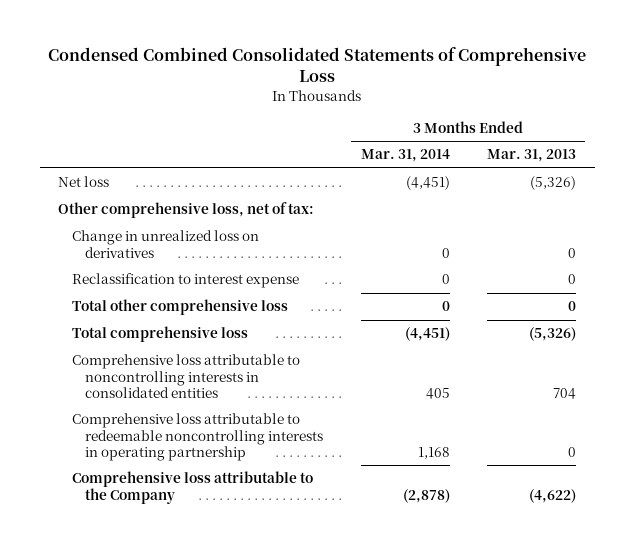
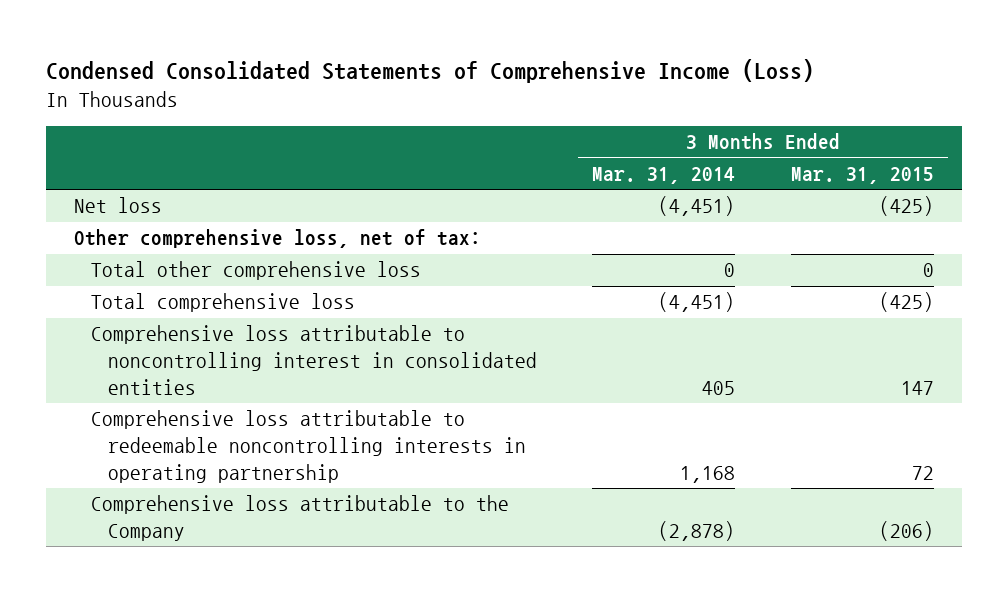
- Condensed Combined Consolidated Statements of Comprehensive Loss
+ Condensed Consolidated Statements of Comprehensive Income (Loss)
- | 3 Months Ended Mar. 31, 2014 | 3 Months Ended Mar. 31, 2013
+ | 3 Months Ended Mar. 31, 2014 | 3 Months Ended Mar. 31, 2015
- Change in unrealized loss on derivatives | 0 | 0
- Reclassification to interest expense | 0 | 0
- Comprehensive loss attributable to noncontrolling interests in consolidated entities | 405 | 704
+ Comprehensive loss attributable to noncontrolling interest in consolidated entities | 405 | 147

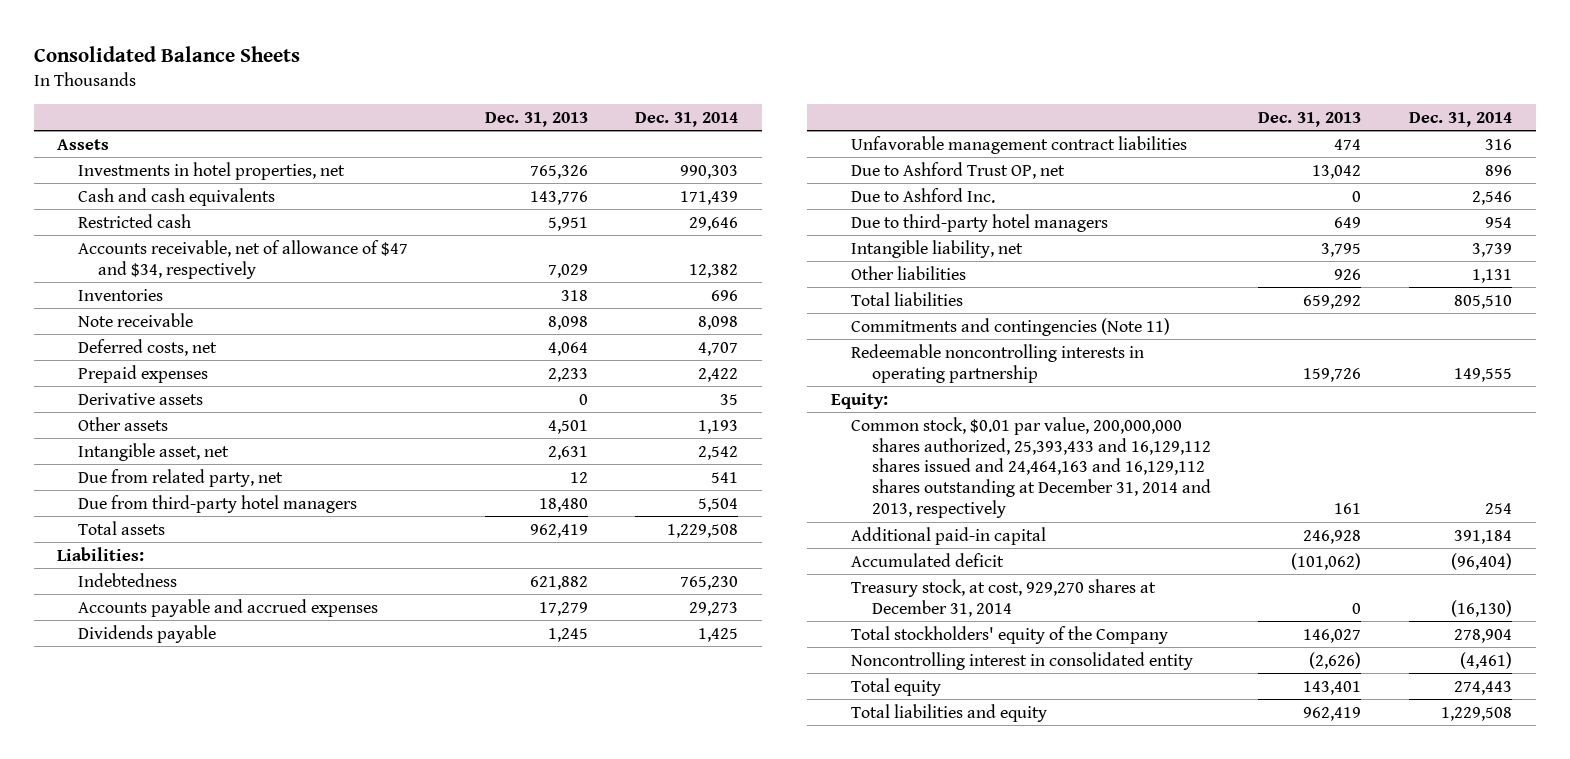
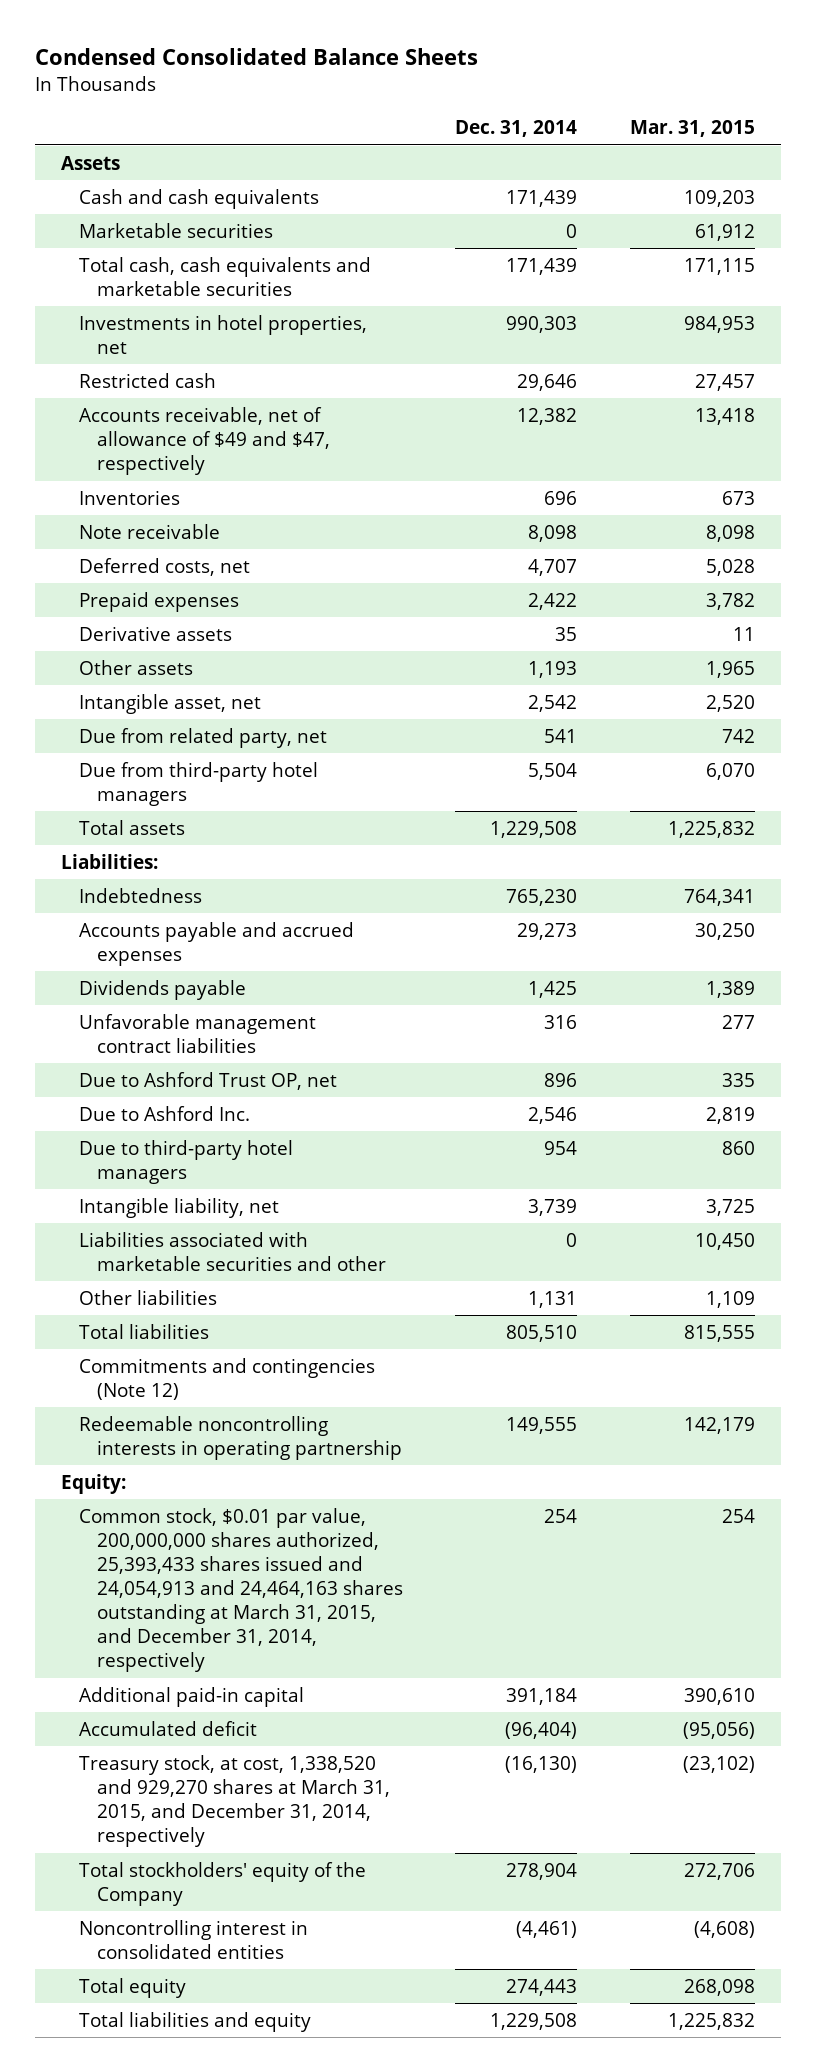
- Consolidated Balance Sheets
+ Condensed Consolidated Balance Sheets
- | Dec. 31, 2013 | Dec. 31, 2014
+ | Dec. 31, 2014 | Mar. 31, 2015
+ Marketable securities | 0 | 61,912
+ Total cash, cash equivalents and marketable securities | 171,439 | 171,115
moved down: Investments in hotel properties, net | 990,303 | 984,953
- Accounts receivable, net of allowance of $47 and $34, respectively | 7,029 | 12,382
+ Accounts receivable, net of allowance of $49 and $47, respectively | 12,382 | 13,418
+ Liabilities associated with marketable securities and other | 0 | 10,450
- Commitments and contingencies (Note 11)
+ Commitments and contingencies (Note 12)
- Common stock, $0.01 par value, 200,000,000 shares authorized, 25,393,433 and 16,129,112 shares issued and 24,464,163 and 16,129,112 shares outstanding at December 31, 2014 and 2013, respectively | 161 | 254
+ Common stock, $0.01 par value, 200,000,000 shares authorized, 25,393,433 shares issued and 24,054,913 and 24,464,163 shares outstanding at March 31, 2015, and December 31, 2014, respectively | 254 | 254
- Treasury stock, at cost, 929,270 shares at December 31, 2014 | 0 | (16,130)
+ Treasury stock, at cost, 1,338,520 and 929,270 shares at March 31, 2015, and December 31, 2014, respectively | (16,130) | (23,102)
- Noncontrolling interest in consolidated entity | (2,626) | (4,461)
+ Noncontrolling interest in consolidated entities | (4,461) | (4,608)

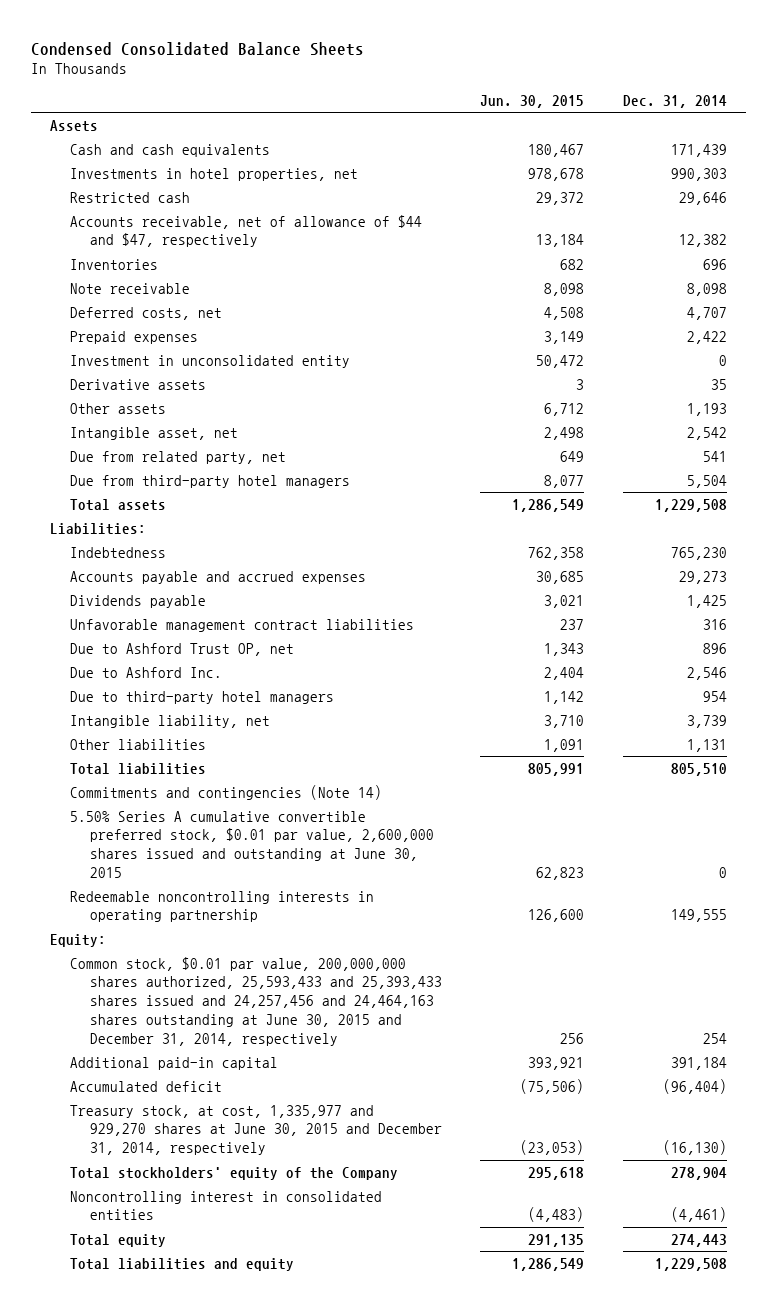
- | Dec. 31, 2014 | Mar. 31, 2015
+ | Jun. 30, 2015 | Dec. 31, 2014
- Marketable securities | 0 | 61,912
- Total cash, cash equivalents and marketable securities | 171,439 | 171,115
- Accounts receivable, net of allowance of $49 and $47, respectively | 12,382 | 13,418
+ Accounts receivable, net of allowance of $44 and $47, respectively | 13,184 | 12,382
+ Investment in unconsolidated entity | 50,472 | 0
- Liabilities associated with marketable securities and other | 0 | 10,450
- Commitments and contingencies (Note 12)
+ Commitments and contingencies (Note 14)
+ 5.50% Series A cumulative convertible preferred stock, $0.01 par value, 2,600,000 shares issued and outstanding at June 30, 2015 | 62,823 | 0
- Common stock, $0.01 par value, 200,000,000 shares authorized, 25,393,433 shares issued and 24,054,913 and 24,464,163 shares outstanding at March 31, 2015, and December 31, 2014, respectively | 254 | 254
+ Common stock, $0.01 par value, 200,000,000 shares authorized, 25,593,433 and 25,393,433 shares issued and 24,257,456 and 24,464,163 shares outstanding at June 30, 2015 and December 31, 2014, respectively | 256 | 254
- Treasury stock, at cost, 1,338,520 and 929,270 shares at March 31, 2015, and December 31, 2014, respectively | (16,130) | (23,102)
+ Treasury stock, at cost, 1,335,977 and 929,270 shares at June 30, 2015 and December 31, 2014, respectively | (23,053) | (16,130)

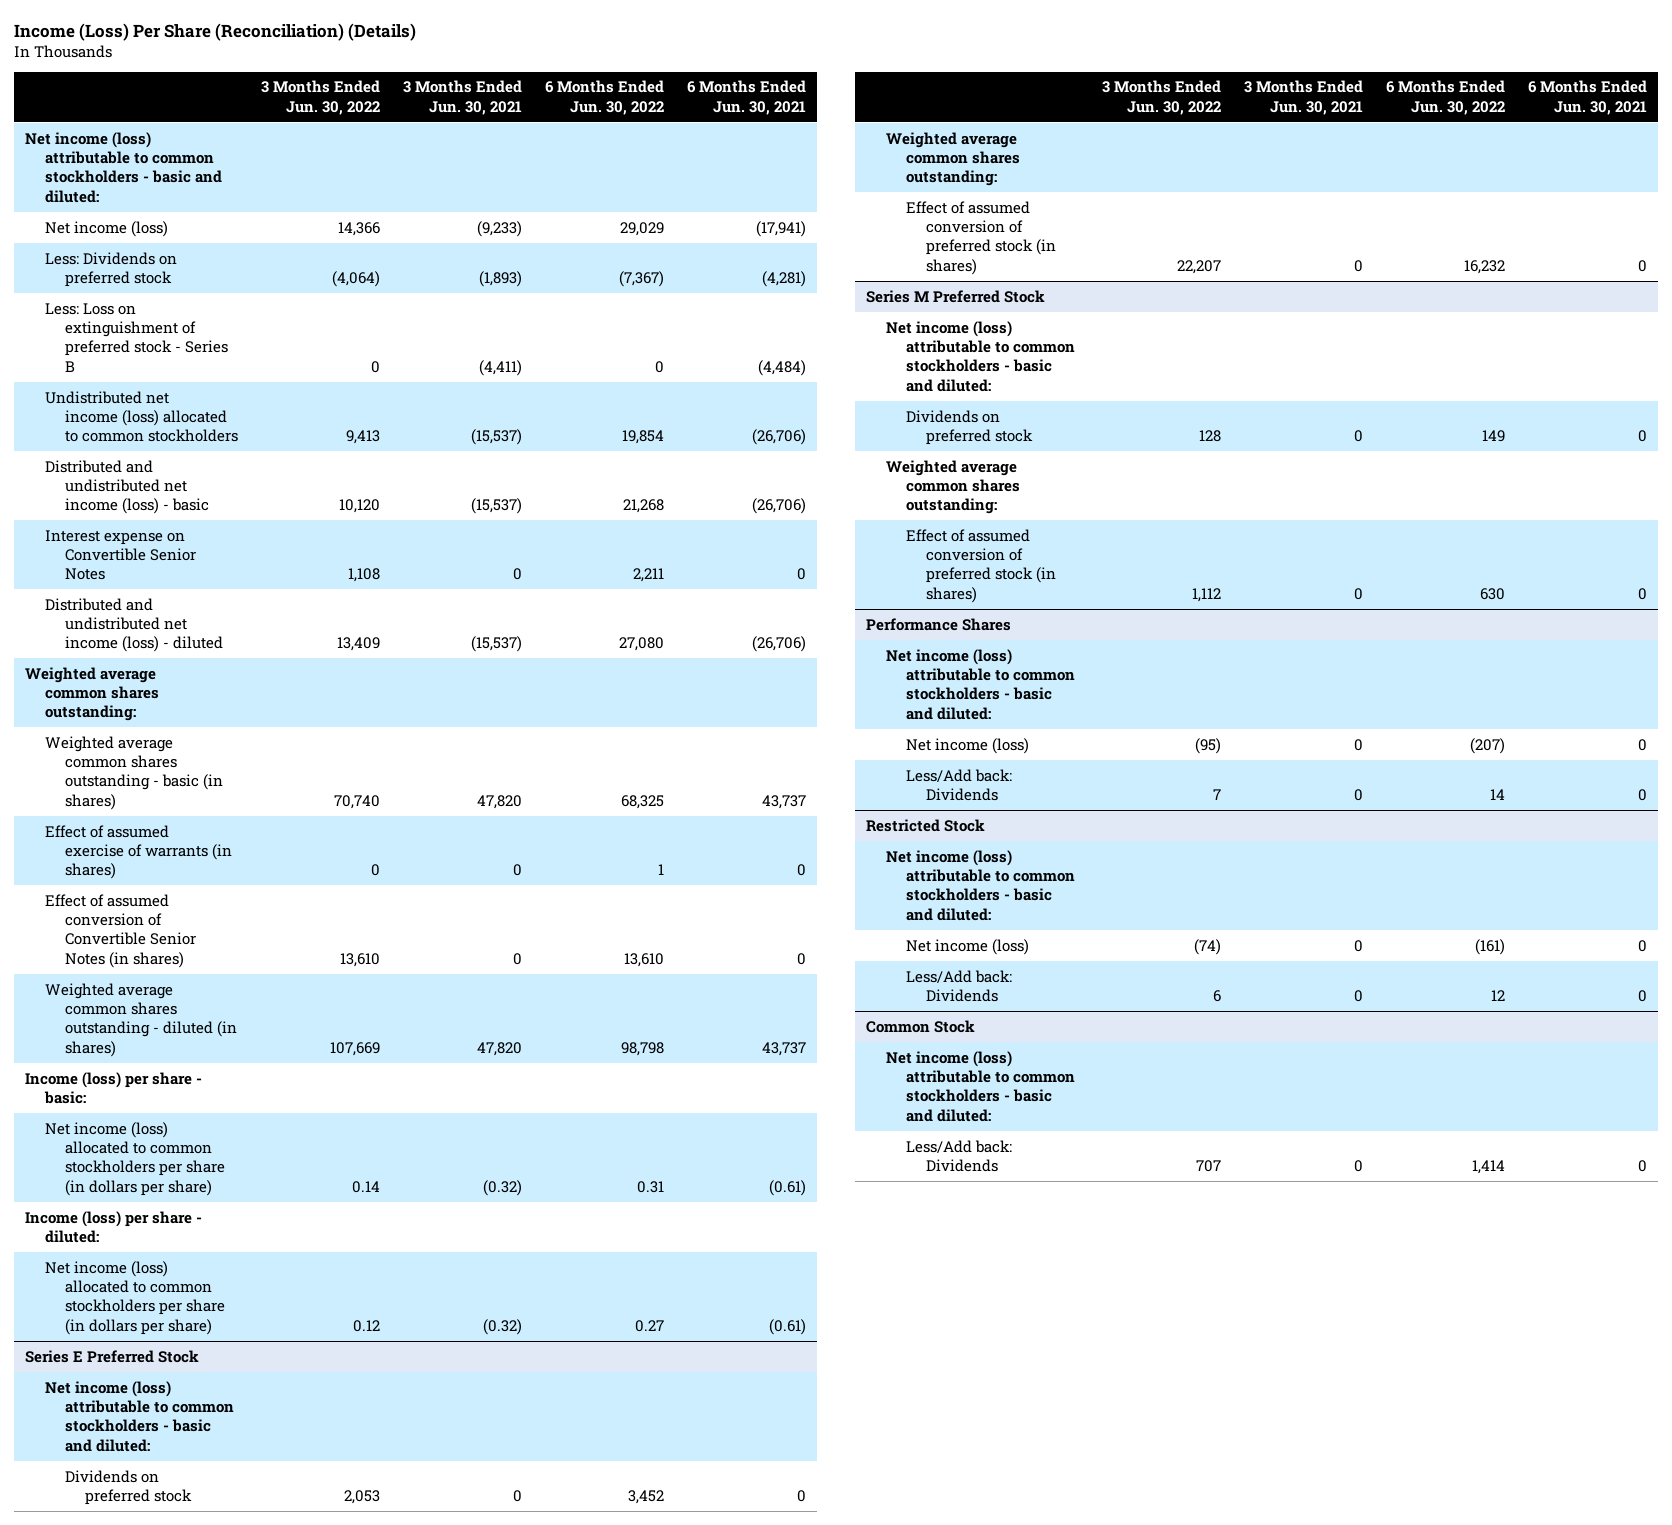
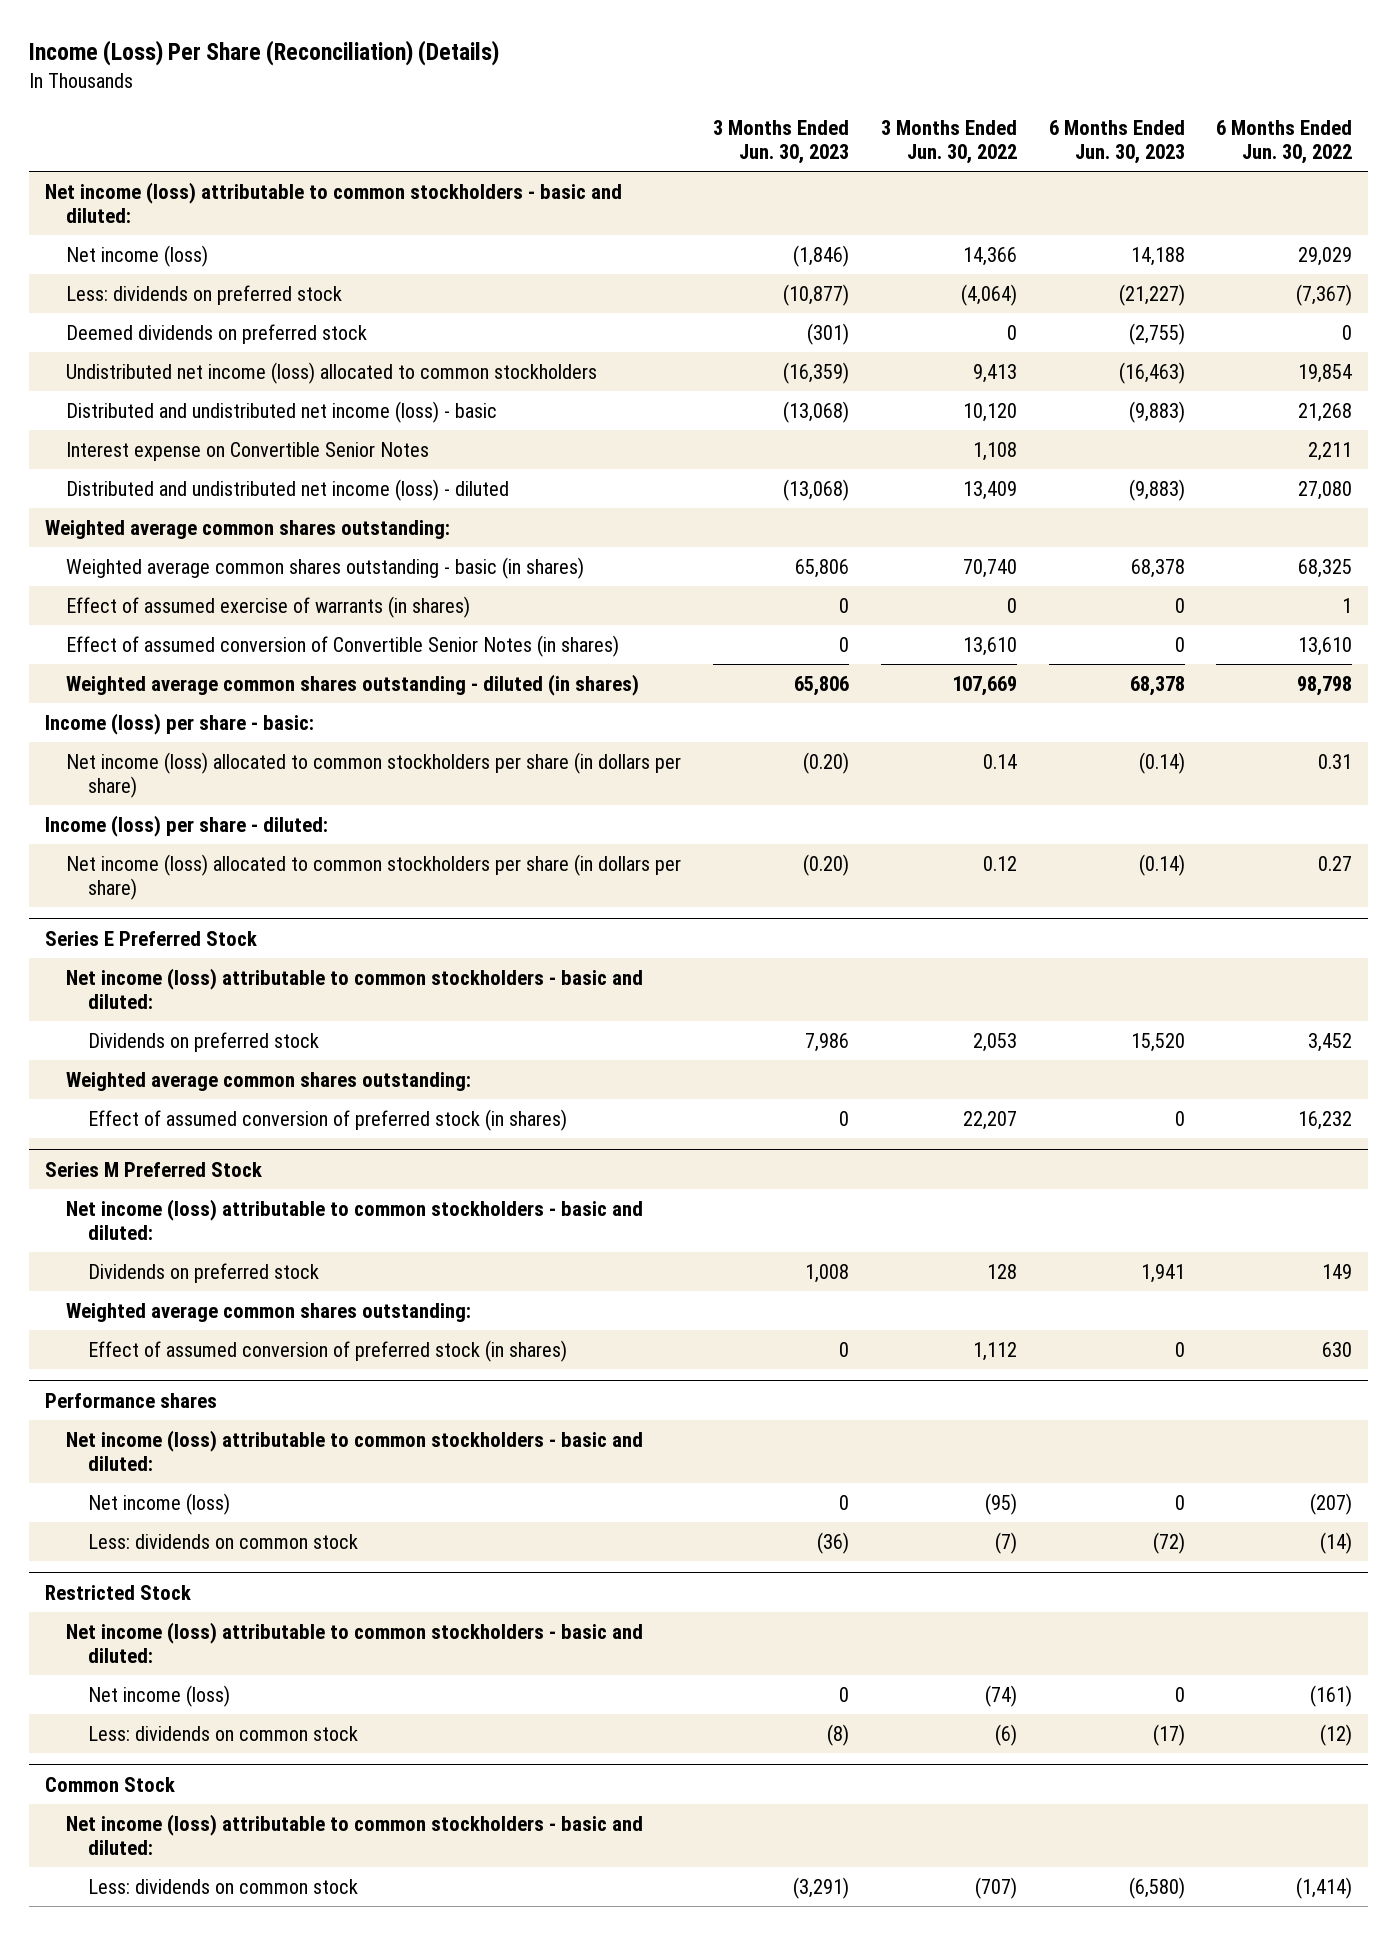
- | 3 Months Ended Jun. 30, 2022 | 3 Months Ended Jun. 30, 2021 | 6 Months Ended Jun. 30, 2022 | 6 Months Ended Jun. 30, 2021
+ | 3 Months Ended Jun. 30, 2023 | 3 Months Ended Jun. 30, 2022 | 6 Months Ended Jun. 30, 2023 | 6 Months Ended Jun. 30, 2022
- Less: Dividends on preferred stock | (4,064) | (1,893) | (7,367) | (4,281)
- Less: Loss on extinguishment of preferred stock - Series B | 0 | (4,411) | 0 | (4,484)
+ Less: dividends on preferred stock | (10,877) | (4,064) | (21,227) | (7,367)
+ Deemed dividends on preferred stock | (301) | 0 | (2,755) | 0
- Performance Shares
+ Performance shares
- Less/Add back: Dividends | 7 | 0 | 14 | 0
+ Less: dividends on common stock | (36) | (7) | (72) | (14)
@ Restricted Stock
- Less/Add back: Dividends | 6 | 0 | 12 | 0
+ Less: dividends on common stock | (8) | (6) | (17) | (12)
@ Common Stock
- Less/Add back: Dividends | 707 | 0 | 1,414 | 0
+ Less: dividends on common stock | (3,291) | (707) | (6,580) | (1,414)

